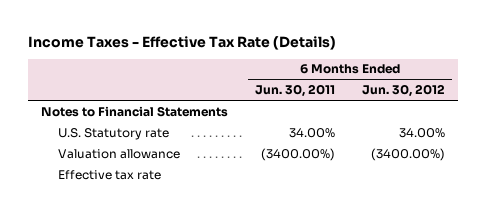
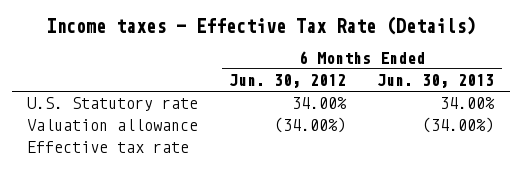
- Income Taxes - Effective Tax Rate (Details)
+ Income taxes - Effective Tax Rate (Details)
- | 6 Months Ended Jun. 30, 2011 | 6 Months Ended Jun. 30, 2012
+ | 6 Months Ended Jun. 30, 2012 | 6 Months Ended Jun. 30, 2013
- Notes to Financial Statements
- Valuation allowance | (3400.00%) | (3400.00%)
+ Valuation allowance | (34.00%) | (34.00%)

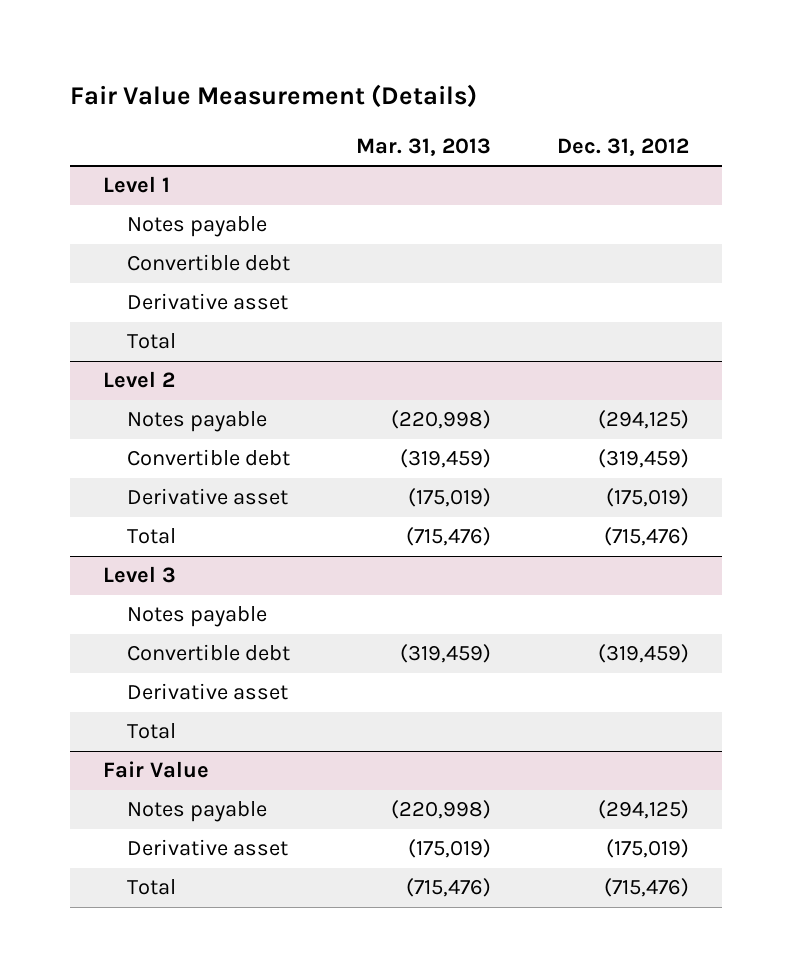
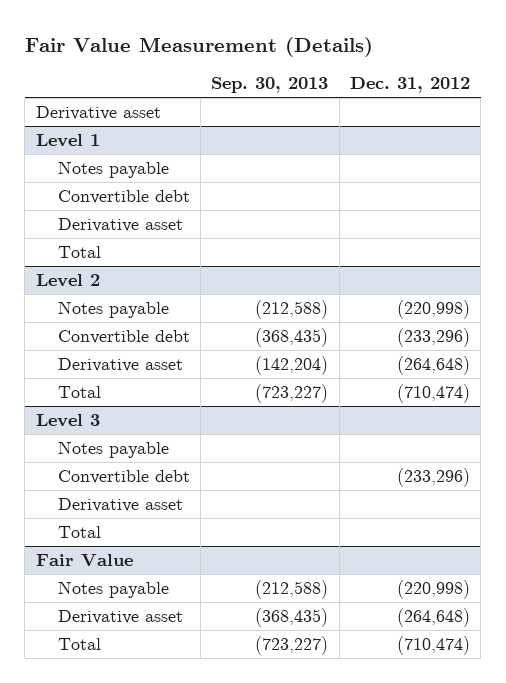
- | Mar. 31, 2013 | Dec. 31, 2012
+ | Sep. 30, 2013 | Dec. 31, 2012
+ Derivative asset
@ Level 2
- Notes payable | (220,998) | (294,125)
- Convertible debt | (319,459) | (319,459)
- Derivative asset | (175,019) | (175,019)
- Total | (715,476) | (715,476)
+ Notes payable | (212,588) | (220,998)
+ Convertible debt | (368,435) | (233,296)
+ Derivative asset | (142,204) | (264,648)
+ Total | (723,227) | (710,474)
@ Level 3
- Convertible debt | (319,459) | (319,459)
+ Convertible debt | | (233,296)
@ Fair Value
- Notes payable | (220,998) | (294,125)
- Derivative asset | (175,019) | (175,019)
- Total | (715,476) | (715,476)
+ Notes payable | (212,588) | (220,998)
+ Derivative asset | (368,435) | (264,648)
+ Total | (723,227) | (710,474)

